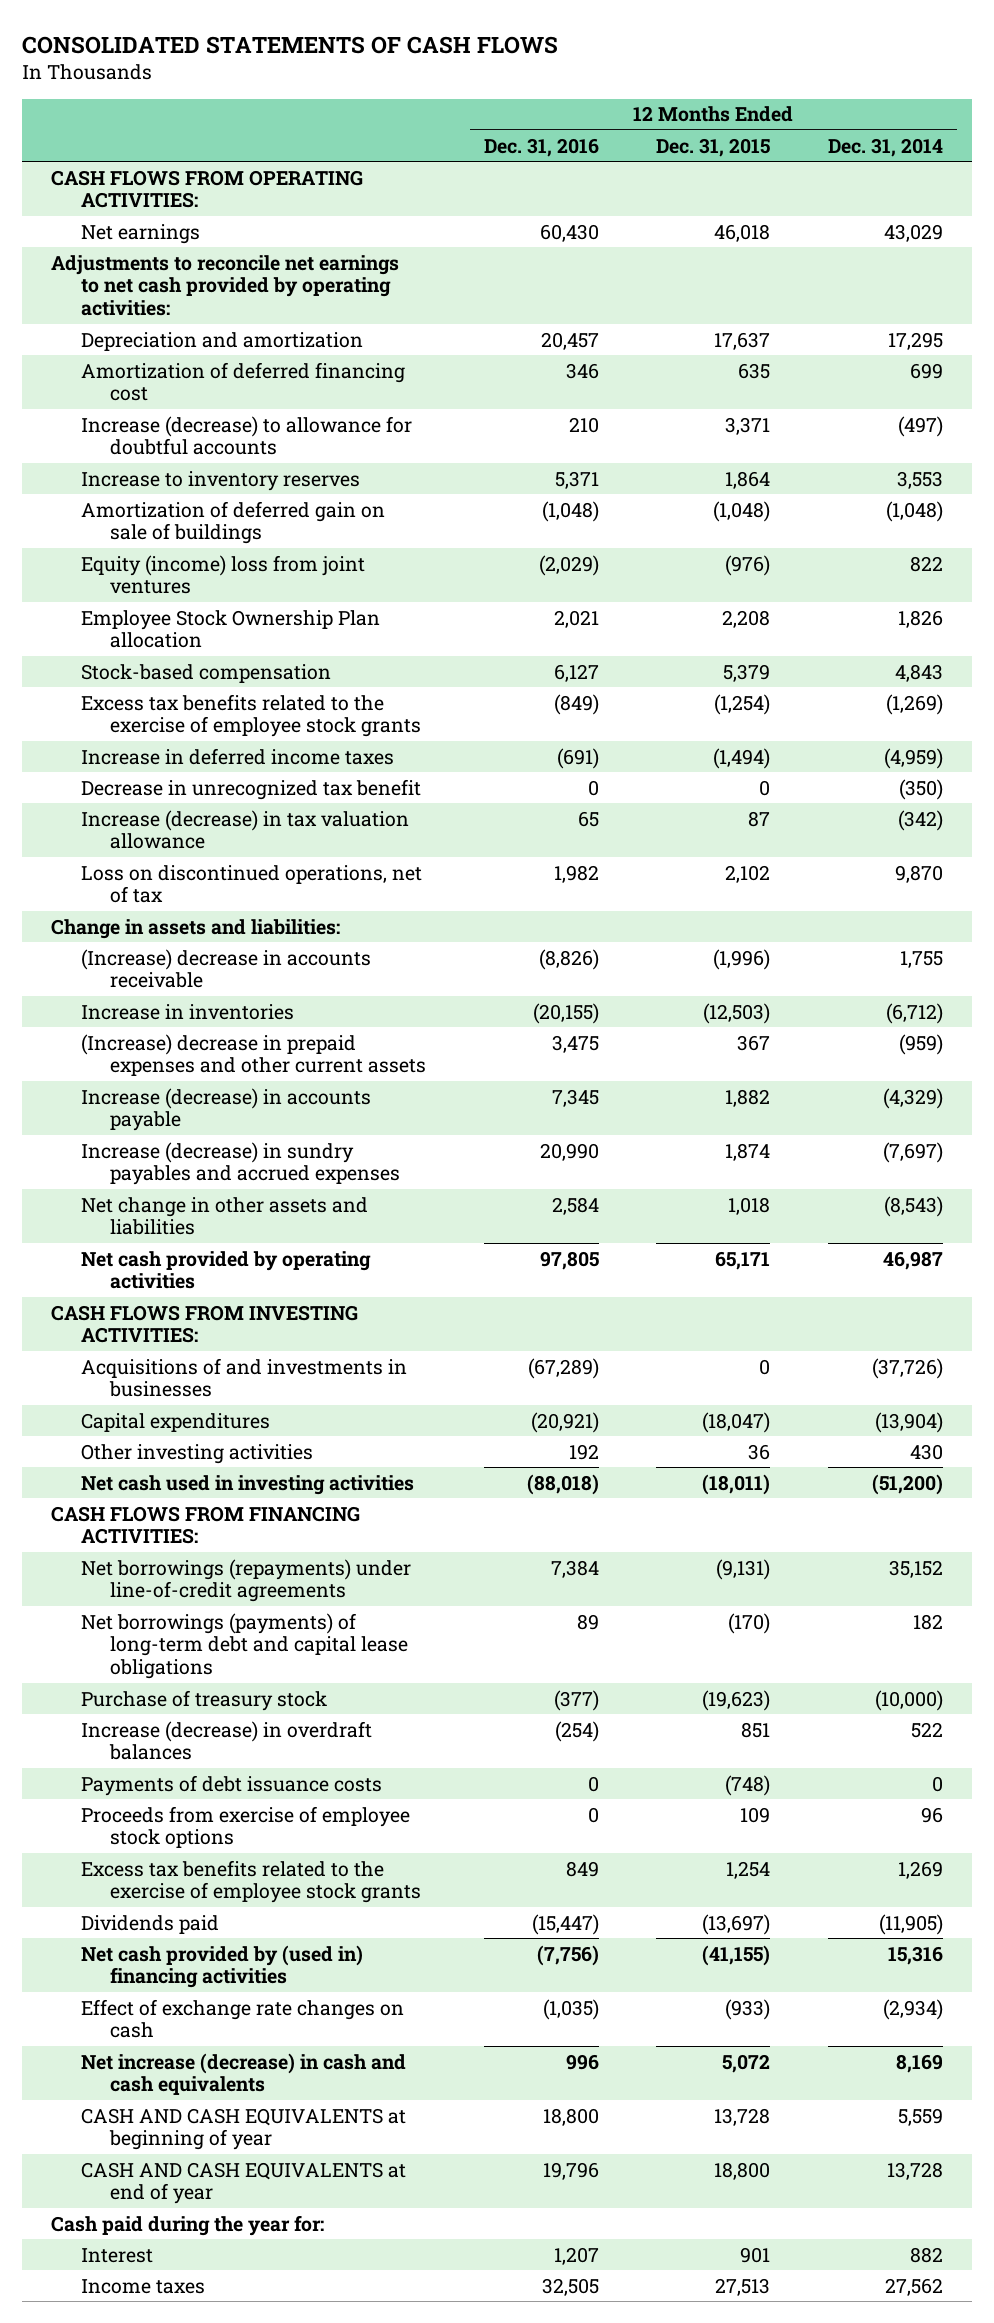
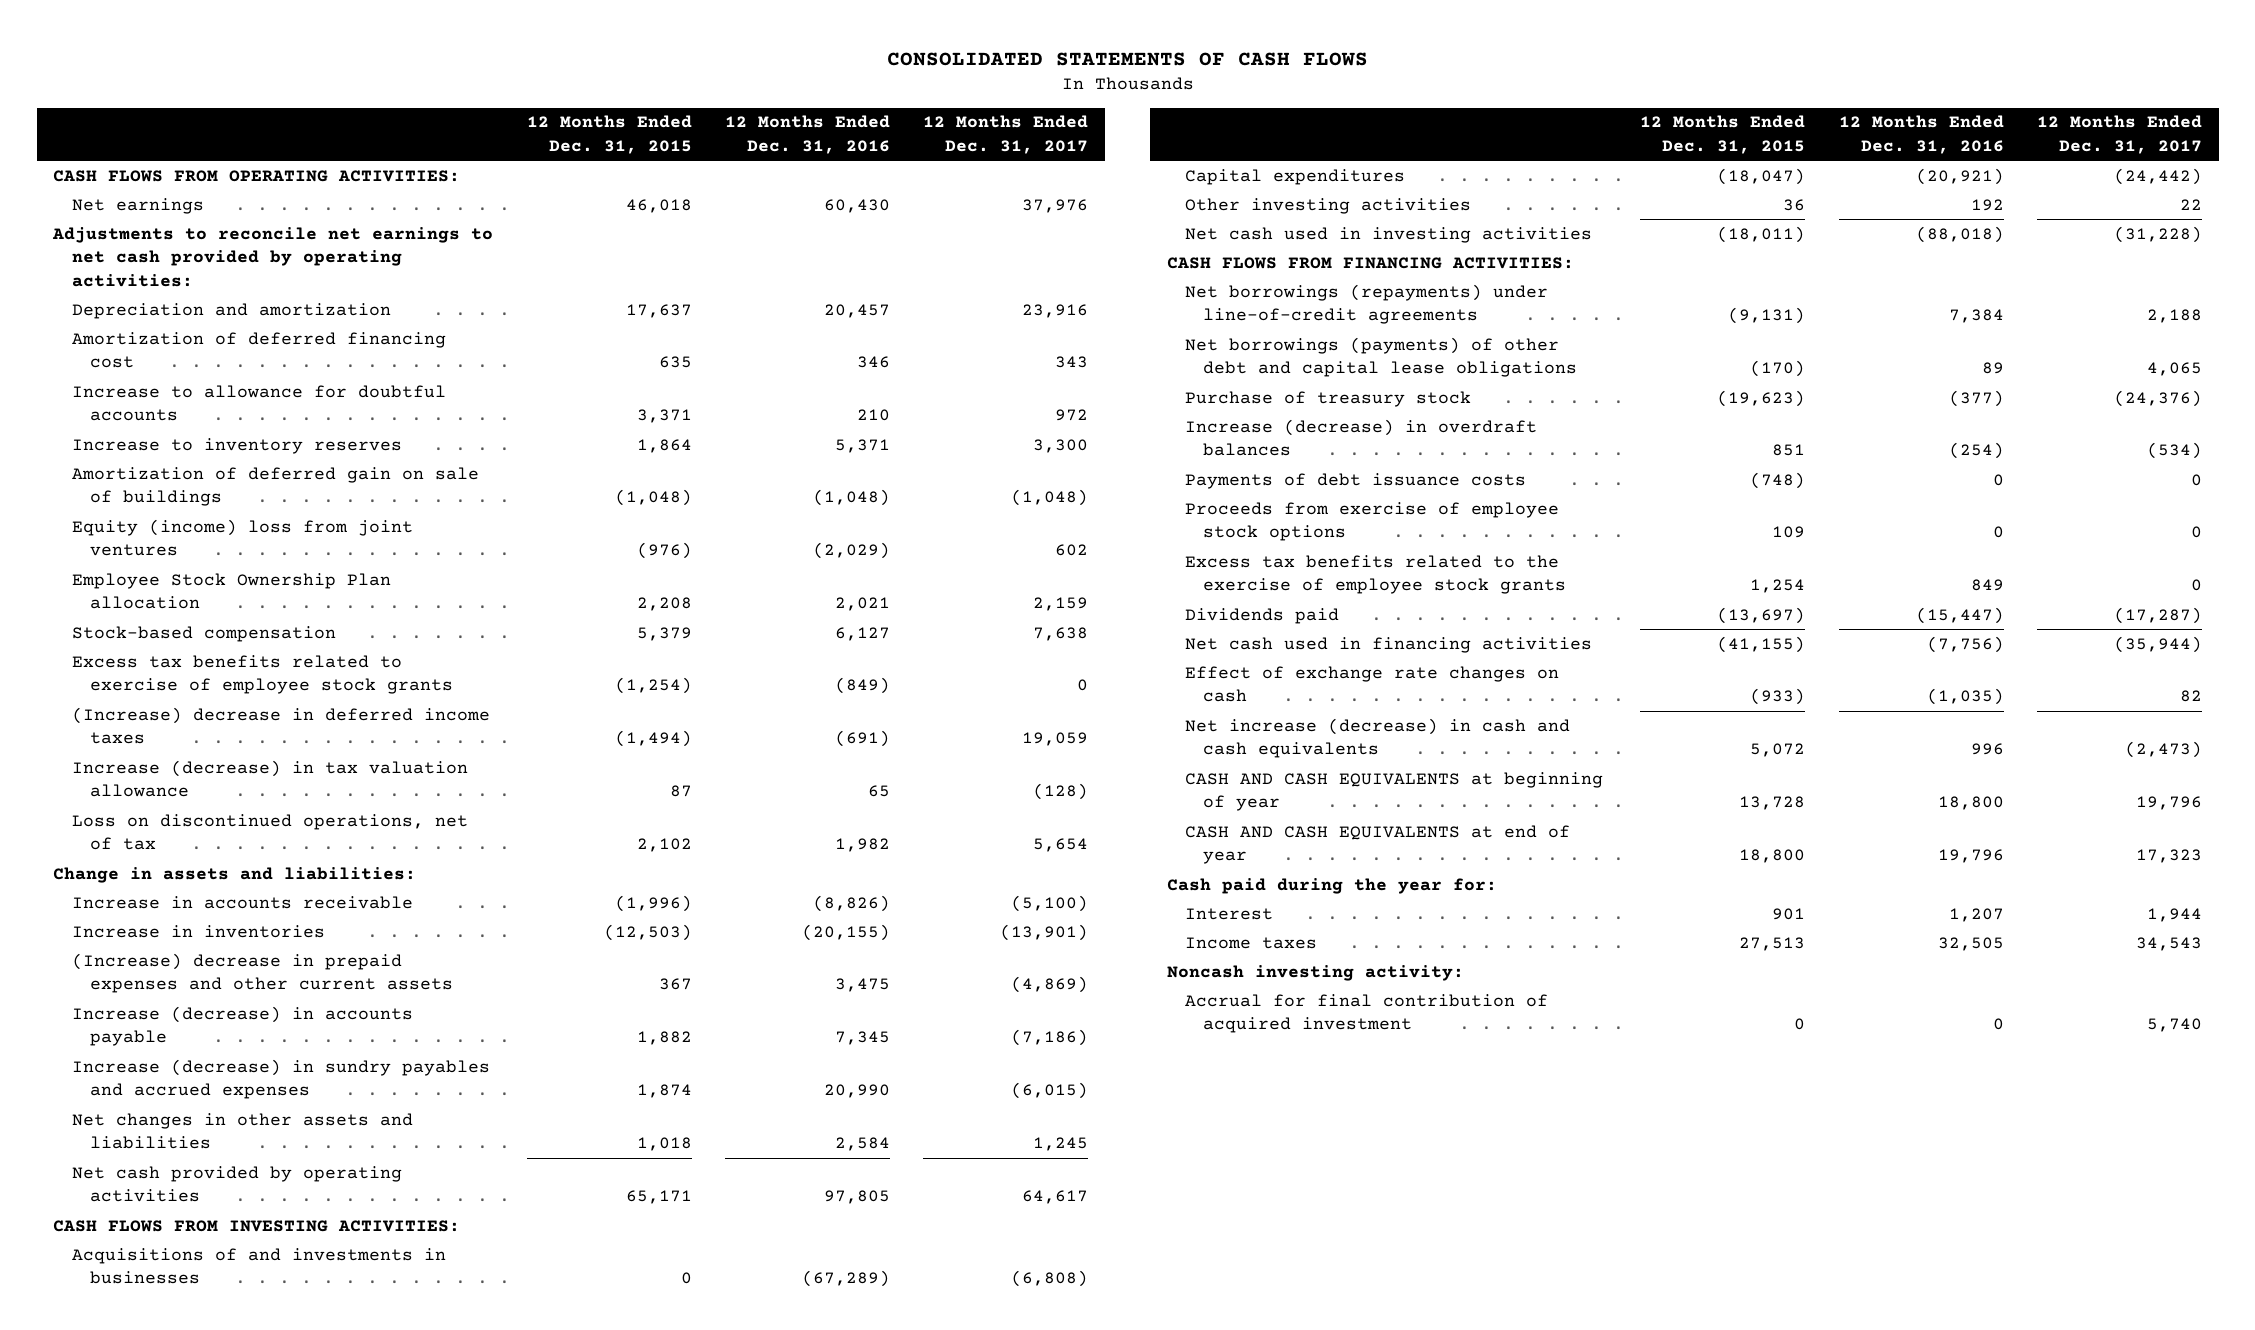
- | 12 Months Ended Dec. 31, 2016 | 12 Months Ended Dec. 31, 2015 | 12 Months Ended Dec. 31, 2014
+ | 12 Months Ended Dec. 31, 2015 | 12 Months Ended Dec. 31, 2016 | 12 Months Ended Dec. 31, 2017
- Increase (decrease) to allowance for doubtful accounts | 210 | 3,371 | (497)
+ Increase to allowance for doubtful accounts | 3,371 | 210 | 972
- Excess tax benefits related to the exercise of employee stock grants | (849) | (1,254) | (1,269)
- Increase in deferred income taxes | (691) | (1,494) | (4,959)
- Decrease in unrecognized tax benefit | 0 | 0 | (350)
+ Excess tax benefits related to exercise of employee stock grants | (1,254) | (849) | 0
+ (Increase) decrease in deferred income taxes | (1,494) | (691) | 19,059
- (Increase) decrease in accounts receivable | (8,826) | (1,996) | 1,755
+ Increase in accounts receivable | (1,996) | (8,826) | (5,100)
- Net change in other assets and liabilities | 2,584 | 1,018 | (8,543)
+ Net changes in other assets and liabilities | 1,018 | 2,584 | 1,245
- Net borrowings (payments) of long-term debt and capital lease obligations | 89 | (170) | 182
+ Net borrowings (payments) of other debt and capital lease obligations | (170) | 89 | 4,065
- Net cash provided by (used in) financing activities | (7,756) | (41,155) | 15,316
+ Net cash used in financing activities | (41,155) | (7,756) | (35,944)
+ Noncash investing activity:
+ Accrual for final contribution of acquired investment | 0 | 0 | 5,740

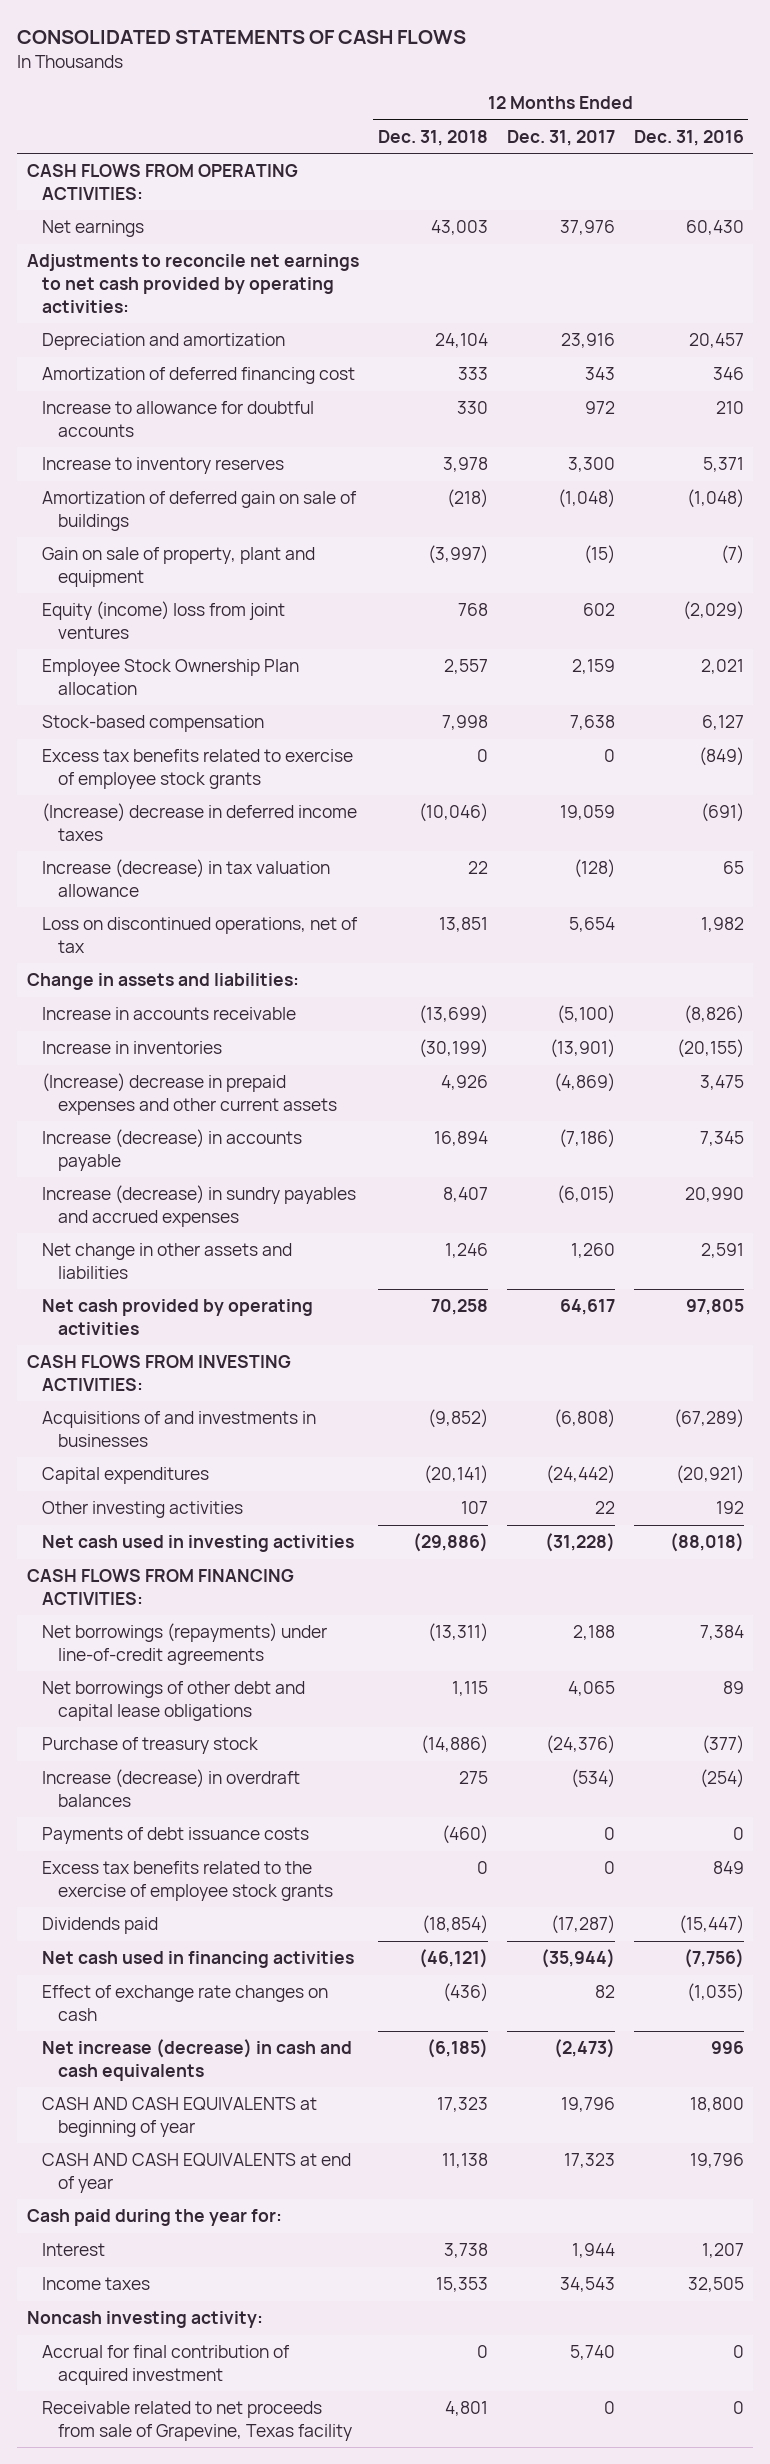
- | 12 Months Ended Dec. 31, 2015 | 12 Months Ended Dec. 31, 2016 | 12 Months Ended Dec. 31, 2017
+ | 12 Months Ended Dec. 31, 2018 | 12 Months Ended Dec. 31, 2017 | 12 Months Ended Dec. 31, 2016
+ Gain on sale of property, plant and equipment | (3,997) | (15) | (7)
- Net changes in other assets and liabilities | 1,018 | 2,584 | 1,245
+ Net change in other assets and liabilities | 1,246 | 1,260 | 2,591
- Net borrowings (payments) of other debt and capital lease obligations | (170) | 89 | 4,065
+ Net borrowings of other debt and capital lease obligations | 1,115 | 4,065 | 89
- Proceeds from exercise of employee stock options | 109 | 0 | 0
+ Receivable related to net proceeds from sale of Grapevine, Texas facility | 4,801 | 0 | 0

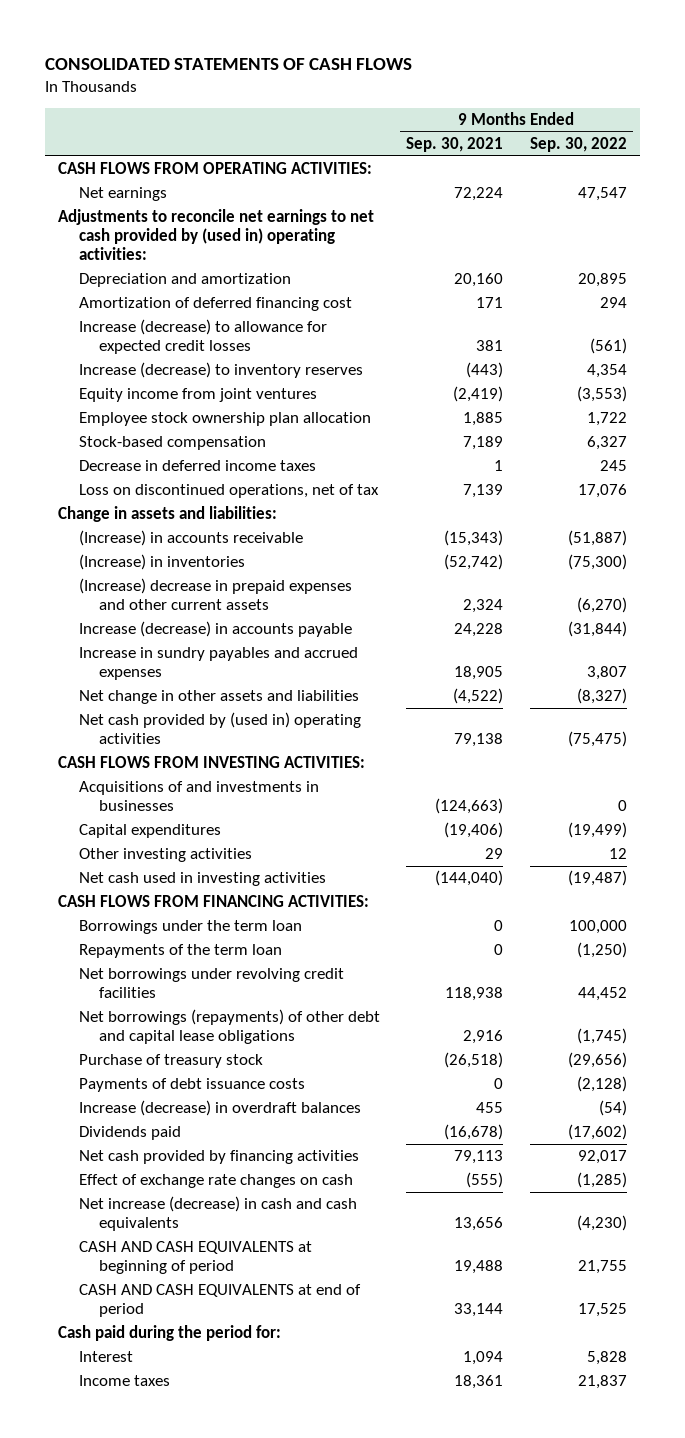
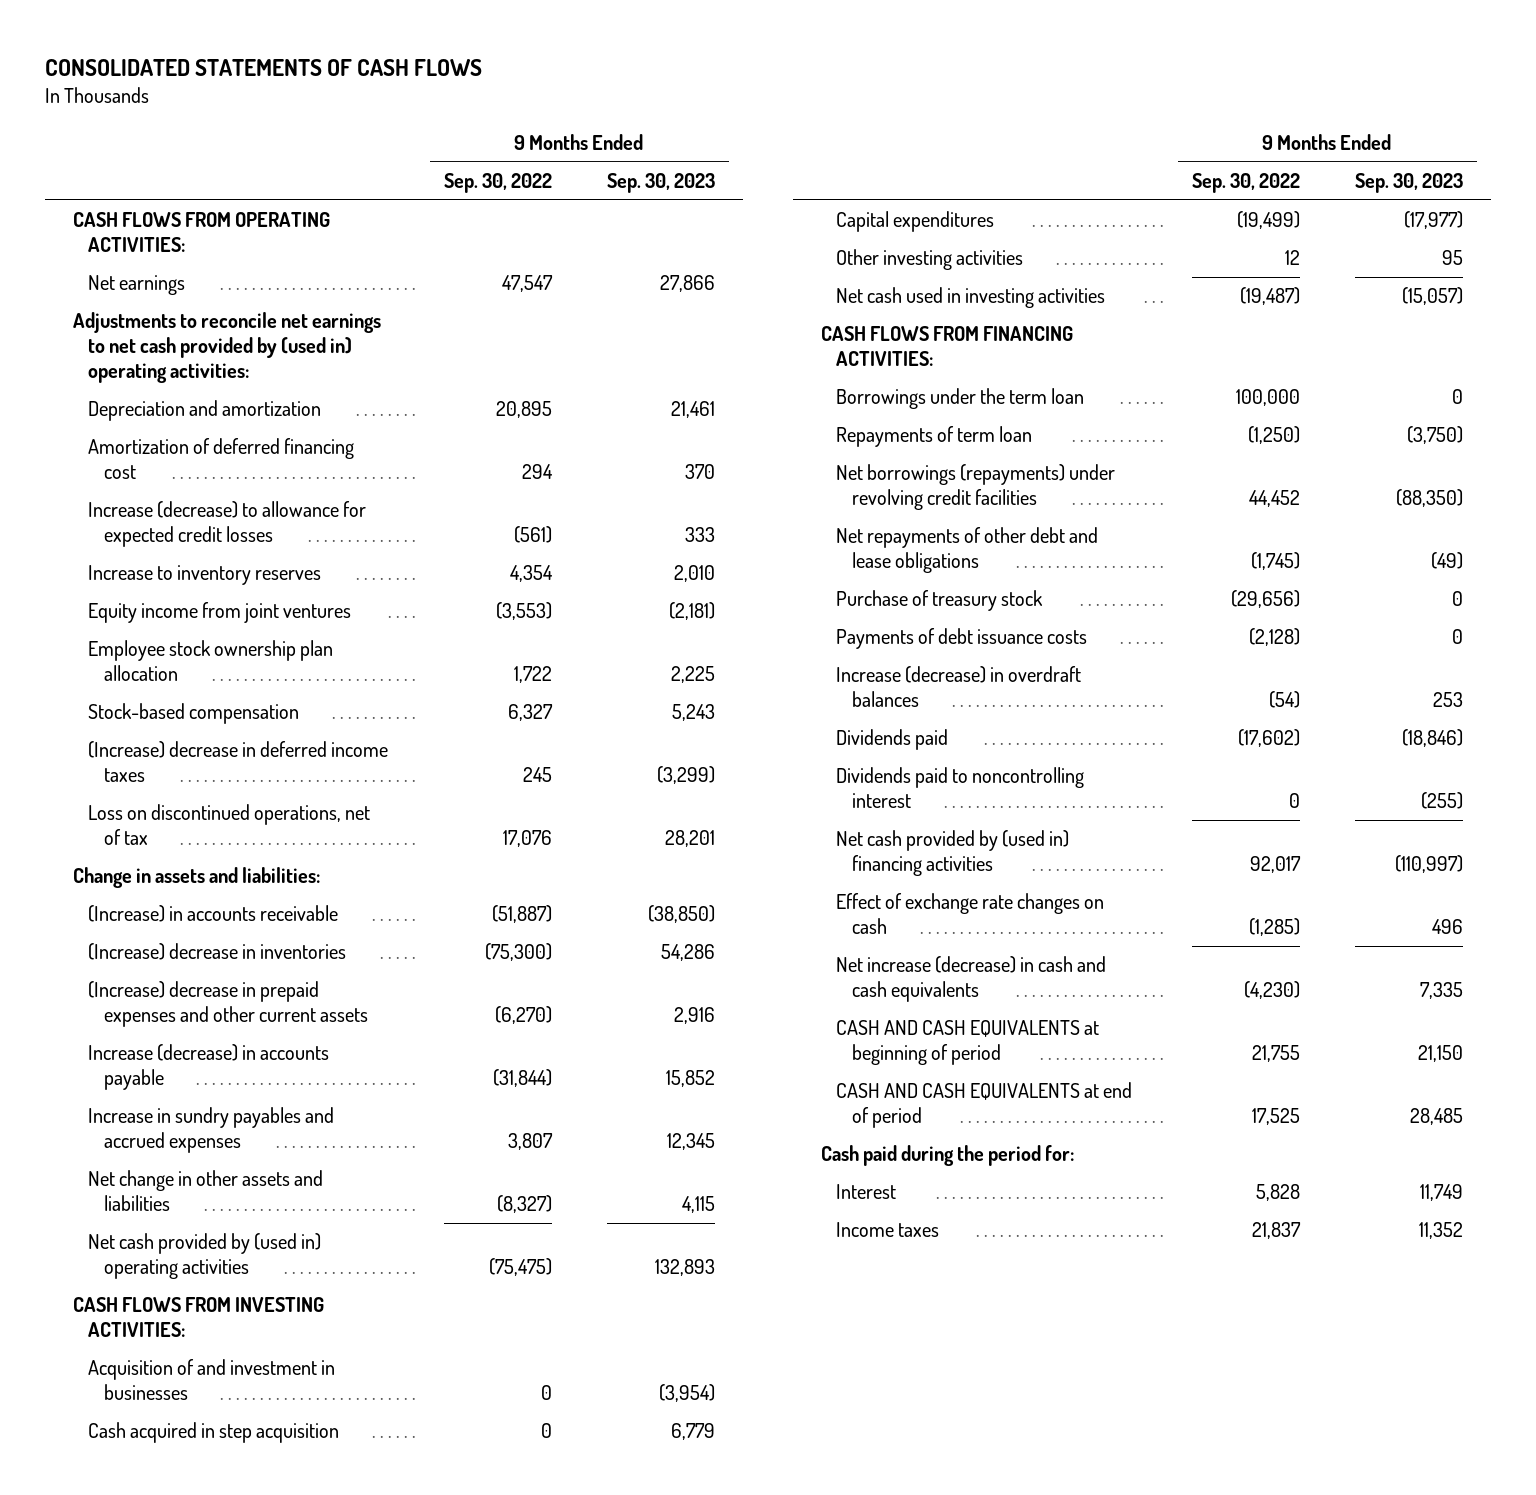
- | 9 Months Ended Sep. 30, 2021 | 9 Months Ended Sep. 30, 2022
+ | 9 Months Ended Sep. 30, 2022 | 9 Months Ended Sep. 30, 2023
- Increase (decrease) to inventory reserves | (443) | 4,354
+ Increase to inventory reserves | 4,354 | 2,010
- Decrease in deferred income taxes | 1 | 245
+ (Increase) decrease in deferred income taxes | 245 | (3,299)
- (Increase) in inventories | (52,742) | (75,300)
+ (Increase) decrease in inventories | (75,300) | 54,286
- Acquisitions of and investments in businesses | (124,663) | 0
+ Acquisition of and investment in businesses | 0 | (3,954)
+ Cash acquired in step acquisition | 0 | 6,779
- Repayments of the term loan | 0 | (1,250)
- Net borrowings under revolving credit facilities | 118,938 | 44,452
- Net borrowings (repayments) of other debt and capital lease obligations | 2,916 | (1,745)
+ Repayments of term loan | (1,250) | (3,750)
+ Net borrowings (repayments) under revolving credit facilities | 44,452 | (88,350)
+ Net repayments of other debt and lease obligations | (1,745) | (49)
- Net cash provided by financing activities | 79,113 | 92,017
+ Dividends paid to noncontrolling interest | 0 | (255)
+ Net cash provided by (used in) financing activities | 92,017 | (110,997)

